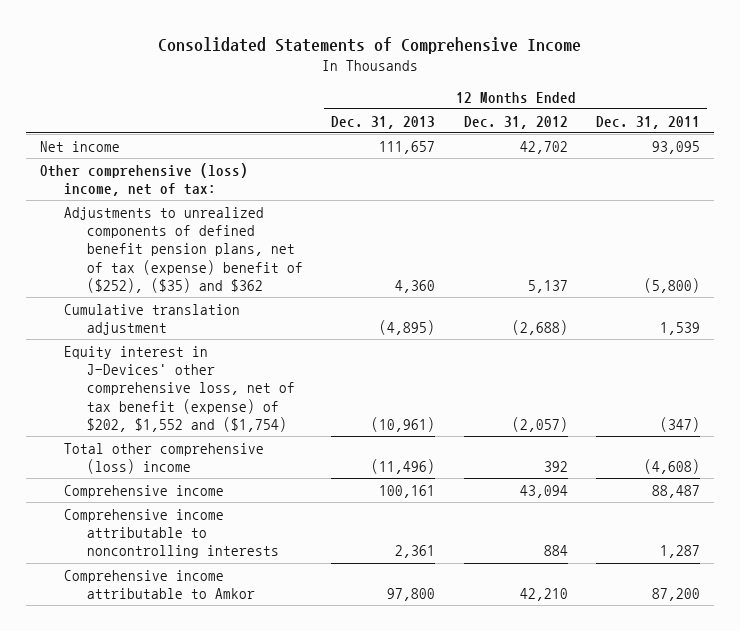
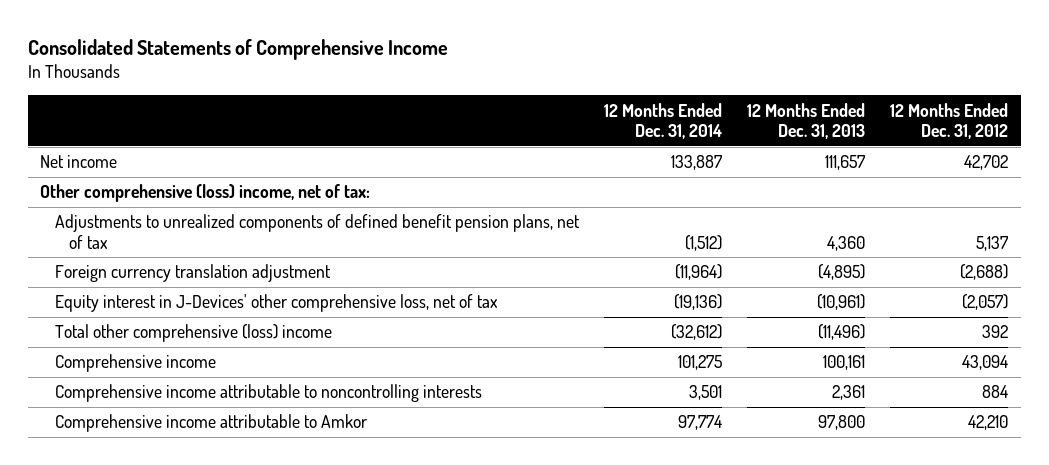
- | 12 Months Ended Dec. 31, 2013 | 12 Months Ended Dec. 31, 2012 | 12 Months Ended Dec. 31, 2011
+ | 12 Months Ended Dec. 31, 2014 | 12 Months Ended Dec. 31, 2013 | 12 Months Ended Dec. 31, 2012
- Adjustments to unrealized components of defined benefit pension plans, net of tax (expense) benefit of ($252), ($35) and $362 | 4,360 | 5,137 | (5,800)
- Cumulative translation adjustment | (4,895) | (2,688) | 1,539
- Equity interest in J-Devices' other comprehensive loss, net of tax benefit (expense) of $202, $1,552 and ($1,754) | (10,961) | (2,057) | (347)
+ Adjustments to unrealized components of defined benefit pension plans, net of tax | (1,512) | 4,360 | 5,137
+ Foreign currency translation adjustment | (11,964) | (4,895) | (2,688)
+ Equity interest in J-Devices' other comprehensive loss, net of tax | (19,136) | (10,961) | (2,057)

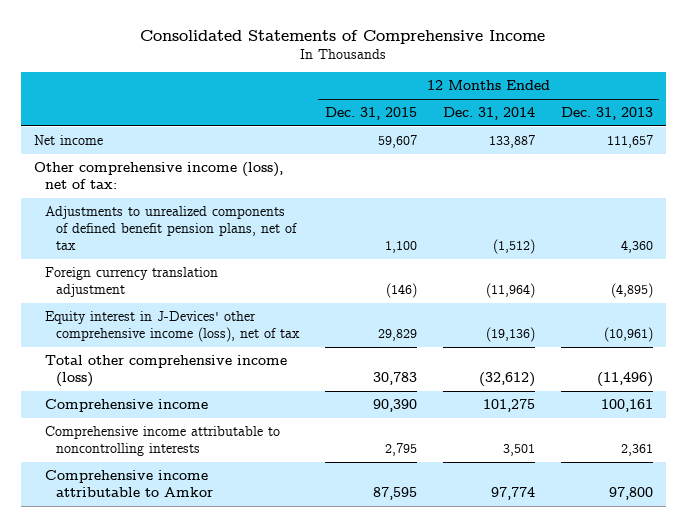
- | 12 Months Ended Dec. 31, 2014 | 12 Months Ended Dec. 31, 2013 | 12 Months Ended Dec. 31, 2012
+ | 12 Months Ended Dec. 31, 2015 | 12 Months Ended Dec. 31, 2014 | 12 Months Ended Dec. 31, 2013
- Other comprehensive (loss) income, net of tax:
+ Other comprehensive income (loss), net of tax:
- Equity interest in J-Devices' other comprehensive loss, net of tax | (19,136) | (10,961) | (2,057)
- Total other comprehensive (loss) income | (32,612) | (11,496) | 392
+ Equity interest in J-Devices' other comprehensive income (loss), net of tax | 29,829 | (19,136) | (10,961)
+ Total other comprehensive income (loss) | 30,783 | (32,612) | (11,496)

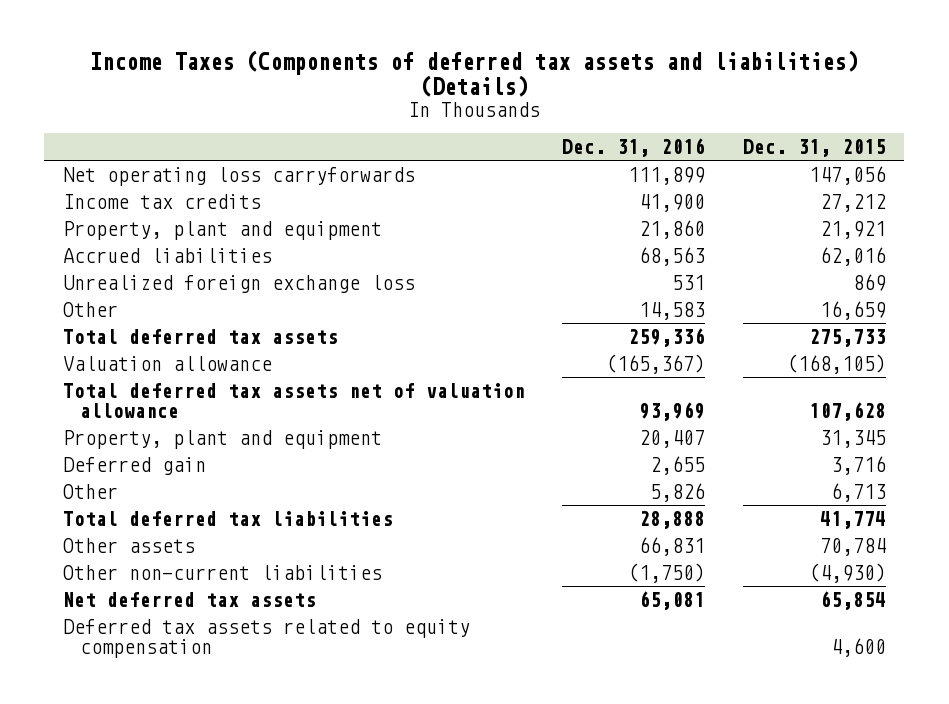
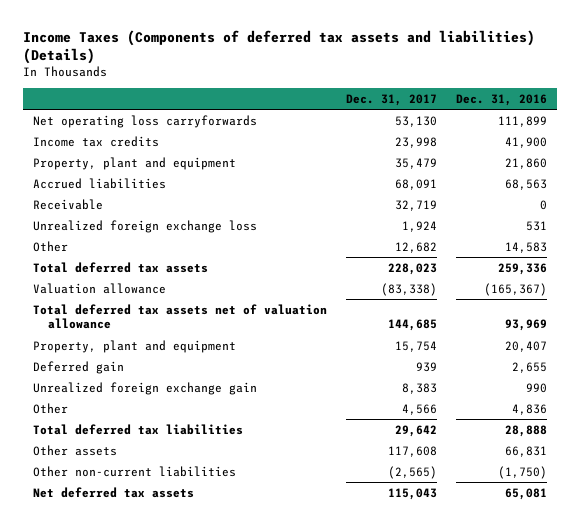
- | Dec. 31, 2016 | Dec. 31, 2015
+ | Dec. 31, 2017 | Dec. 31, 2016
+ Receivable | 32,719 | 0
- Other | 5,826 | 6,713
+ Unrealized foreign exchange gain | 8,383 | 990
+ Other | 4,566 | 4,836
- Deferred tax assets related to equity compensation | | 4,600

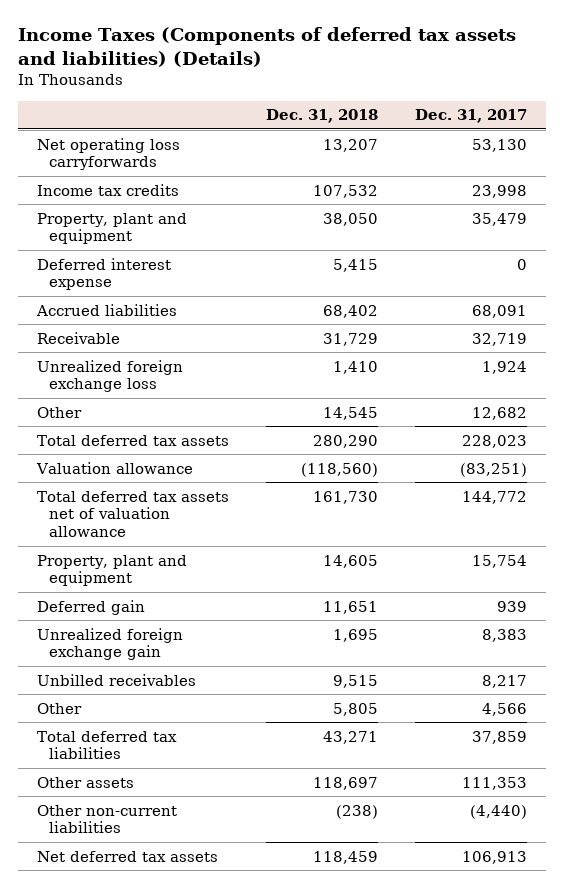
- | Dec. 31, 2017 | Dec. 31, 2016
+ | Dec. 31, 2018 | Dec. 31, 2017
+ Deferred interest expense | 5,415 | 0
- Valuation allowance | (83,338) | (165,367)
- Total deferred tax assets net of valuation allowance | 144,685 | 93,969
+ Valuation allowance | (118,560) | (83,251)
+ Total deferred tax assets net of valuation allowance | 161,730 | 144,772
+ Unbilled receivables | 9,515 | 8,217
- Total deferred tax liabilities | 29,642 | 28,888
- Other assets | 117,608 | 66,831
- Other non-current liabilities | (2,565) | (1,750)
- Net deferred tax assets | 115,043 | 65,081
+ Total deferred tax liabilities | 43,271 | 37,859
+ Other assets | 118,697 | 111,353
+ Other non-current liabilities | (238) | (4,440)
+ Net deferred tax assets | 118,459 | 106,913

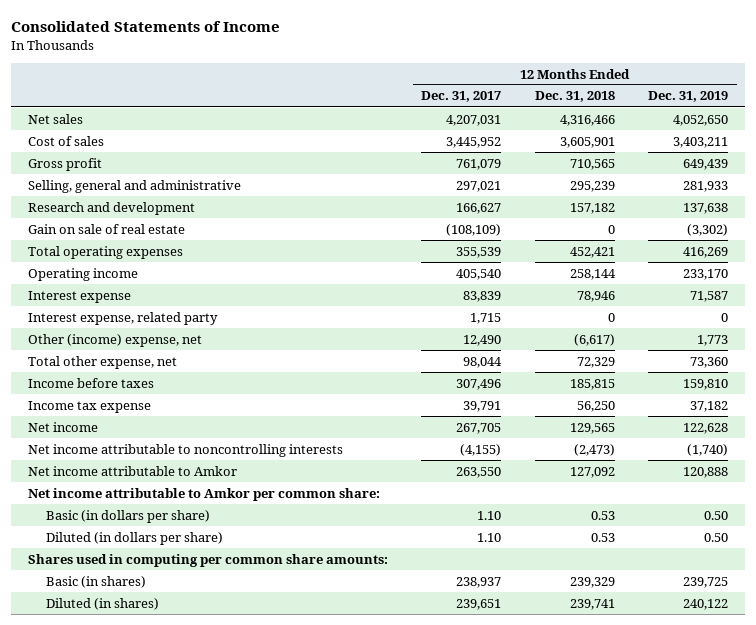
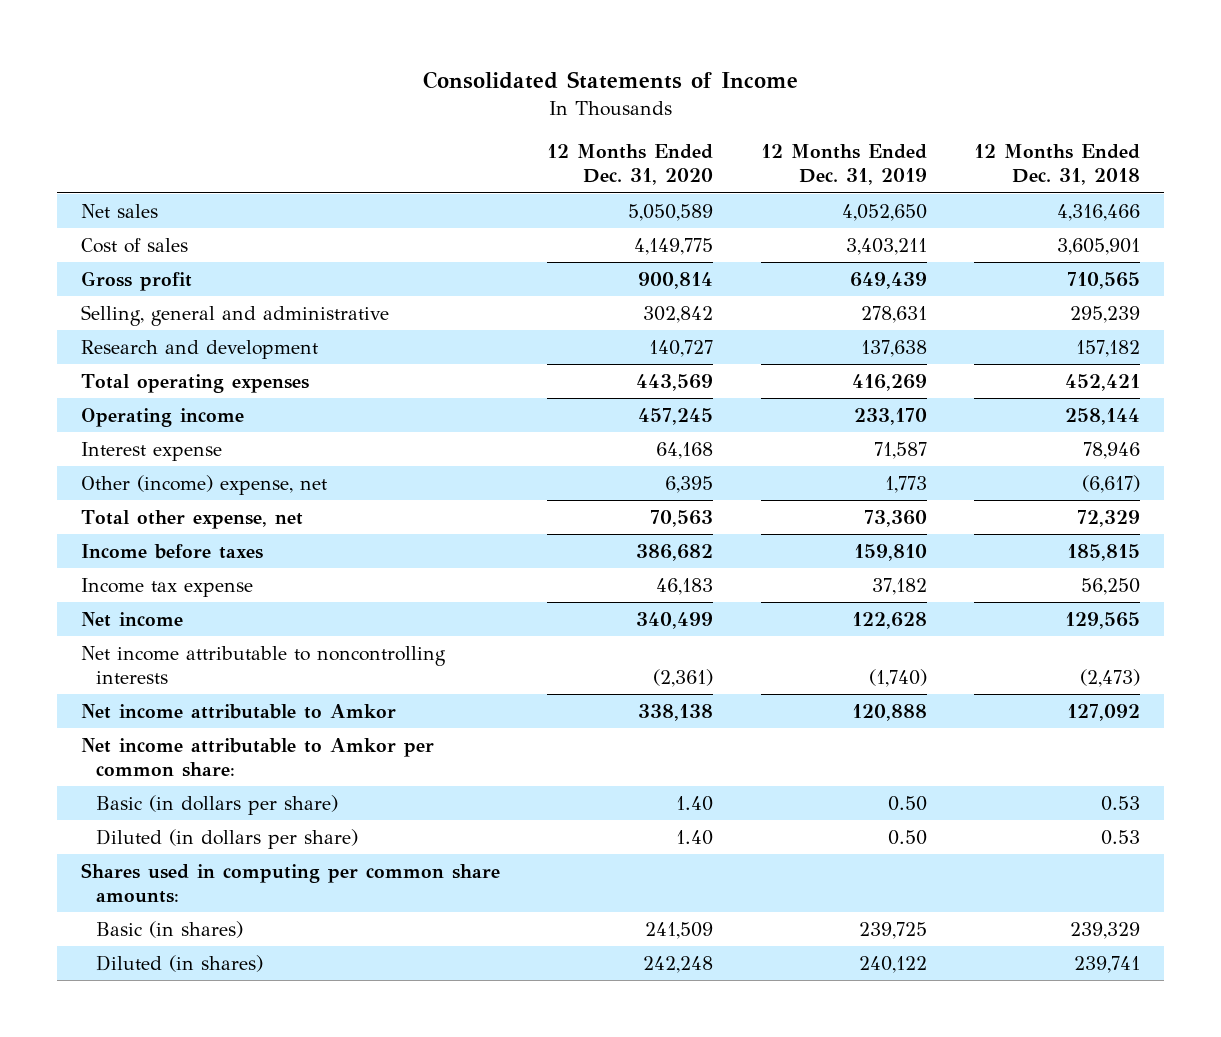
- | 12 Months Ended Dec. 31, 2017 | 12 Months Ended Dec. 31, 2018 | 12 Months Ended Dec. 31, 2019
+ | 12 Months Ended Dec. 31, 2020 | 12 Months Ended Dec. 31, 2019 | 12 Months Ended Dec. 31, 2018
- Selling, general and administrative | 297,021 | 295,239 | 281,933
+ Selling, general and administrative | 302,842 | 278,631 | 295,239
- Gain on sale of real estate | (108,109) | 0 | (3,302)
- Interest expense, related party | 1,715 | 0 | 0

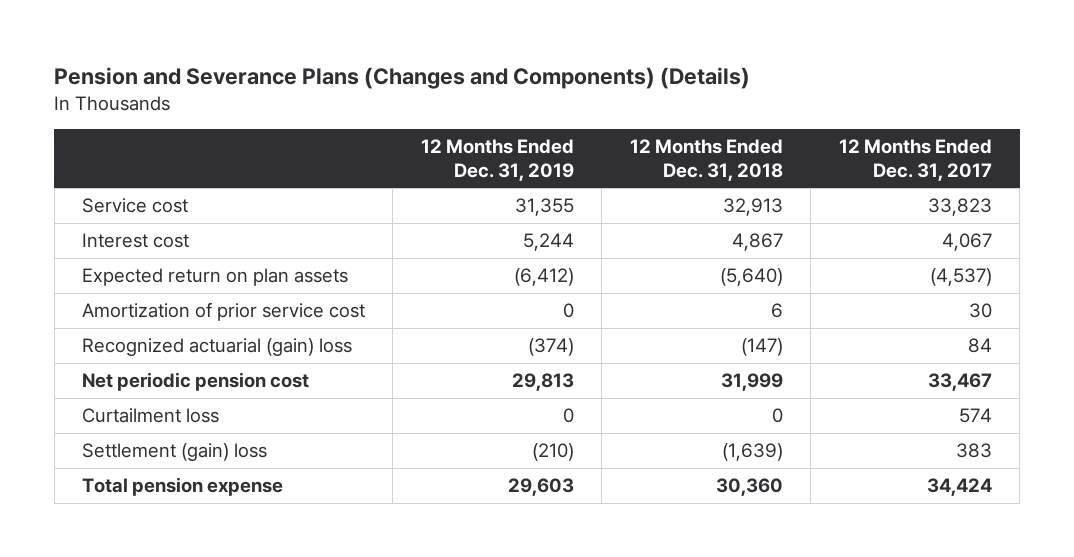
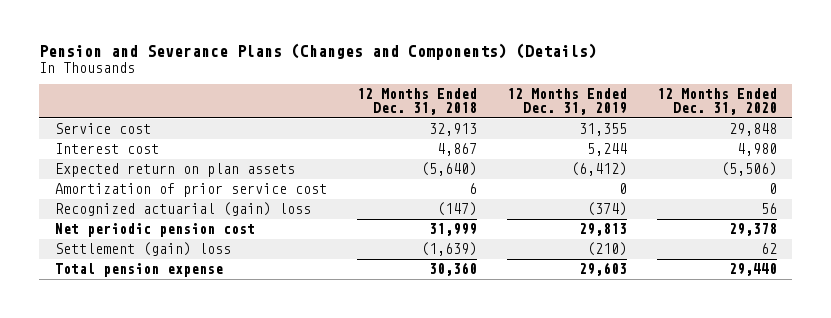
- | 12 Months Ended Dec. 31, 2019 | 12 Months Ended Dec. 31, 2018 | 12 Months Ended Dec. 31, 2017
+ | 12 Months Ended Dec. 31, 2018 | 12 Months Ended Dec. 31, 2019 | 12 Months Ended Dec. 31, 2020
- Curtailment loss | 0 | 0 | 574

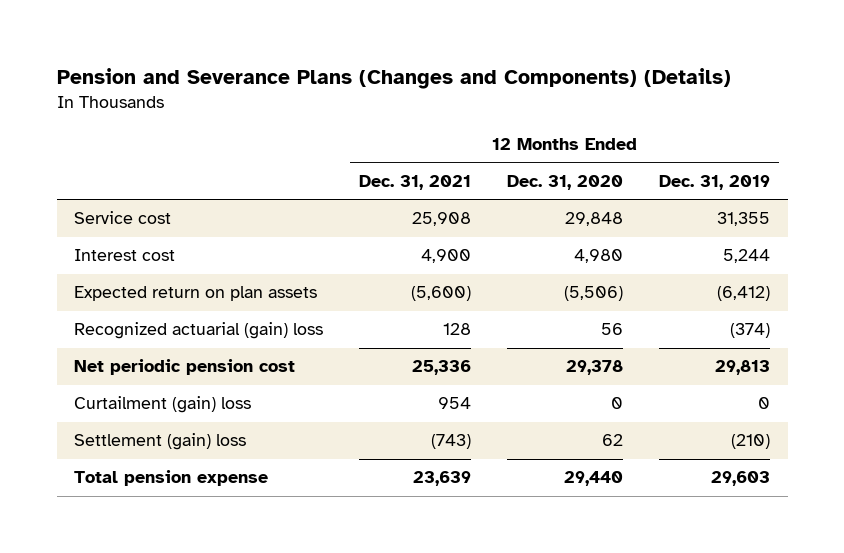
- | 12 Months Ended Dec. 31, 2018 | 12 Months Ended Dec. 31, 2019 | 12 Months Ended Dec. 31, 2020
+ | 12 Months Ended Dec. 31, 2021 | 12 Months Ended Dec. 31, 2020 | 12 Months Ended Dec. 31, 2019
- Amortization of prior service cost | 6 | 0 | 0
+ Curtailment (gain) loss | 954 | 0 | 0

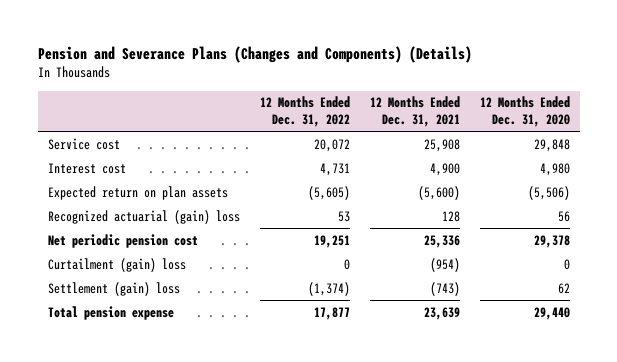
- | 12 Months Ended Dec. 31, 2021 | 12 Months Ended Dec. 31, 2020 | 12 Months Ended Dec. 31, 2019
+ | 12 Months Ended Dec. 31, 2022 | 12 Months Ended Dec. 31, 2021 | 12 Months Ended Dec. 31, 2020
- Curtailment (gain) loss | 954 | 0 | 0
+ Curtailment (gain) loss | 0 | (954) | 0

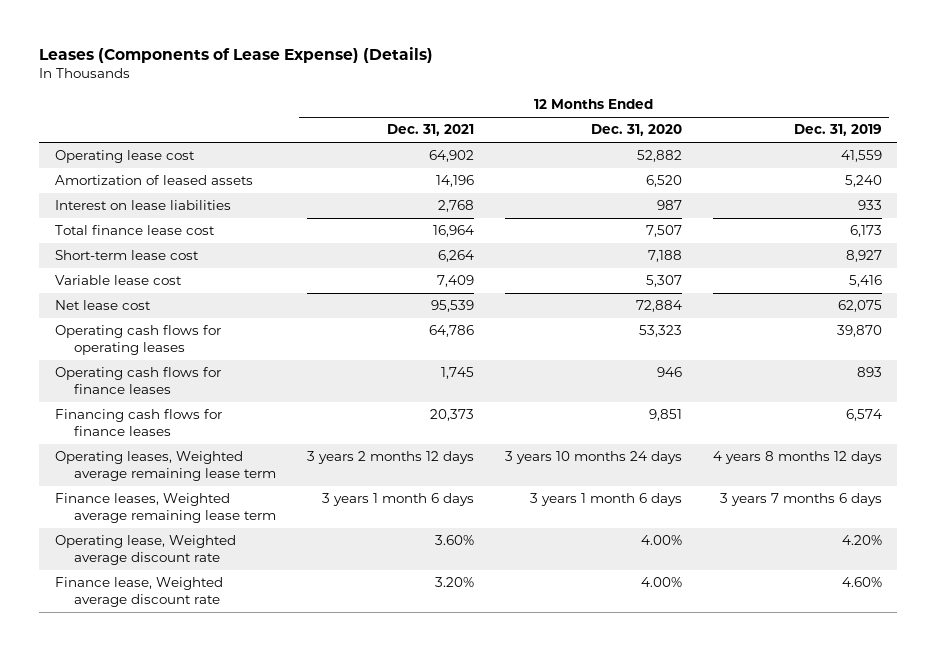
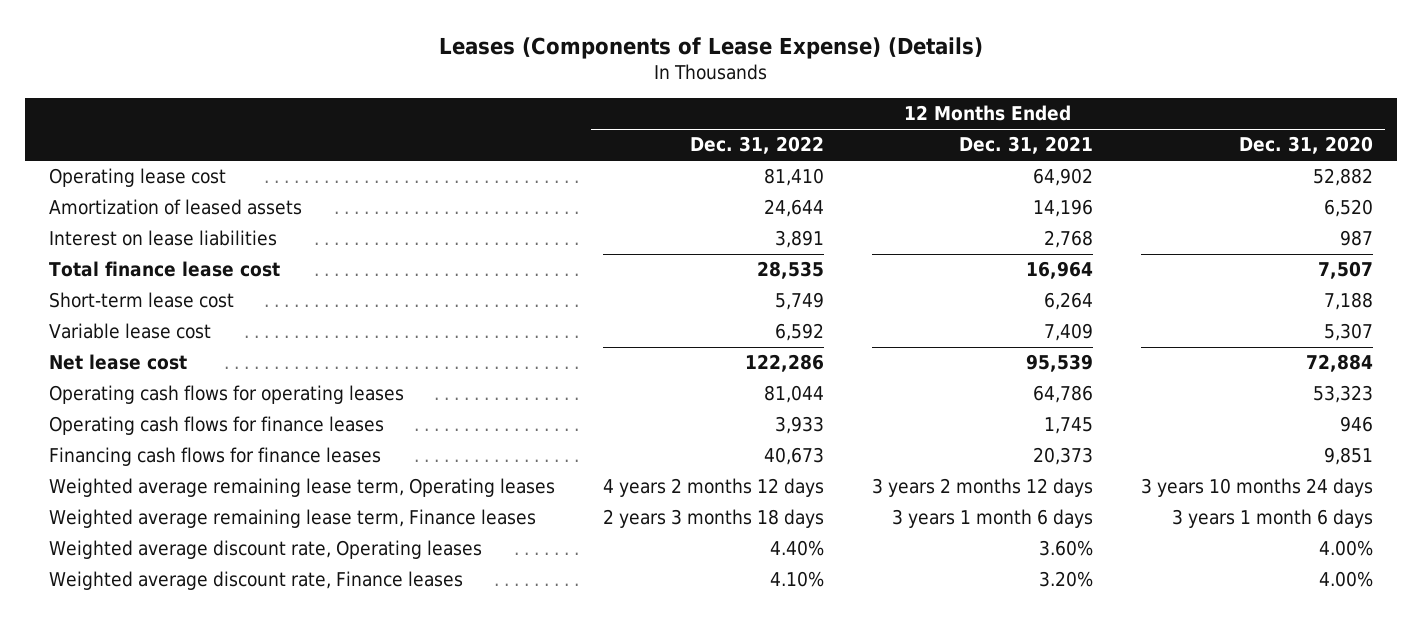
- | 12 Months Ended Dec. 31, 2021 | 12 Months Ended Dec. 31, 2020 | 12 Months Ended Dec. 31, 2019
+ | 12 Months Ended Dec. 31, 2022 | 12 Months Ended Dec. 31, 2021 | 12 Months Ended Dec. 31, 2020
- Operating leases, Weighted average remaining lease term | 3 years 2 months 12 days | 3 years 10 months 24 days | 4 years 8 months 12 days
- Finance leases, Weighted average remaining lease term | 3 years 1 month 6 days | 3 years 1 month 6 days | 3 years 7 months 6 days
- Operating lease, Weighted average discount rate | 3.60% | 4.00% | 4.20%
- Finance lease, Weighted average discount rate | 3.20% | 4.00% | 4.60%
+ Weighted average remaining lease term, Operating leases | 4 years 2 months 12 days | 3 years 2 months 12 days | 3 years 10 months 24 days
+ Weighted average remaining lease term, Finance leases | 2 years 3 months 18 days | 3 years 1 month 6 days | 3 years 1 month 6 days
+ Weighted average discount rate, Operating leases | 4.40% | 3.60% | 4.00%
+ Weighted average discount rate, Finance leases | 4.10% | 3.20% | 4.00%

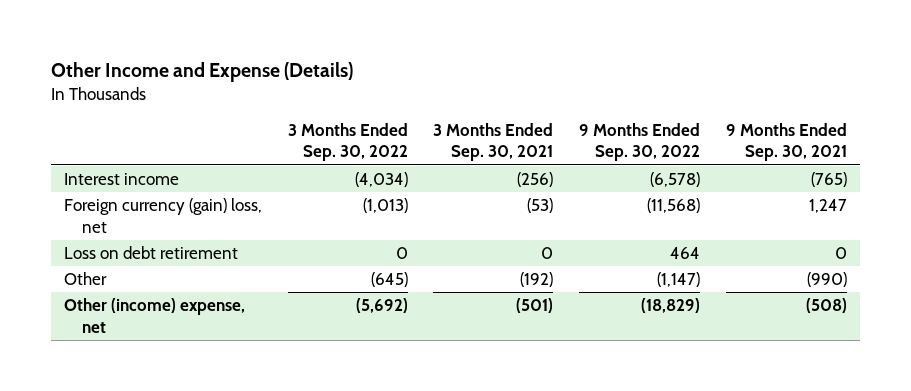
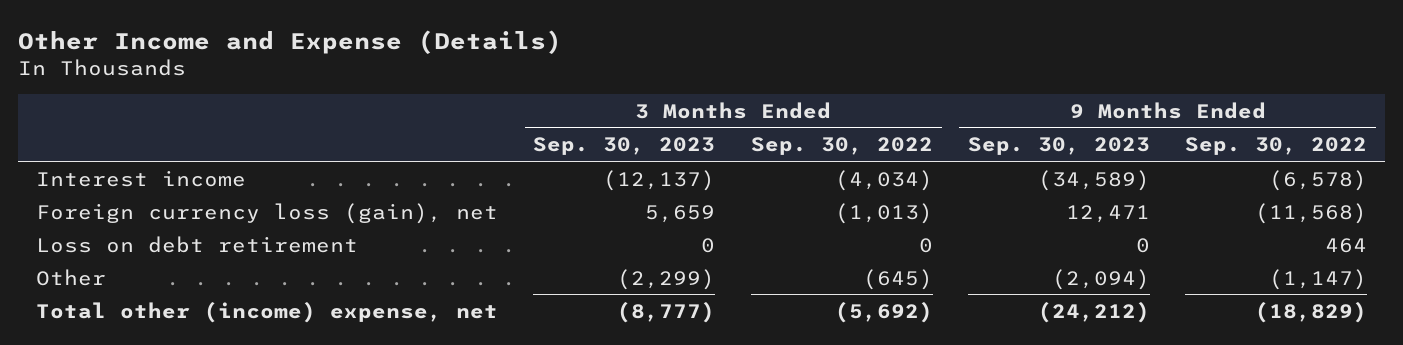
- | 3 Months Ended Sep. 30, 2022 | 3 Months Ended Sep. 30, 2021 | 9 Months Ended Sep. 30, 2022 | 9 Months Ended Sep. 30, 2021
+ | 3 Months Ended Sep. 30, 2023 | 3 Months Ended Sep. 30, 2022 | 9 Months Ended Sep. 30, 2023 | 9 Months Ended Sep. 30, 2022
- Foreign currency (gain) loss, net | (1,013) | (53) | (11,568) | 1,247
+ Foreign currency loss (gain), net | 5,659 | (1,013) | 12,471 | (11,568)
- Other (income) expense, net | (5,692) | (501) | (18,829) | (508)
+ Total other (income) expense, net | (8,777) | (5,692) | (24,212) | (18,829)

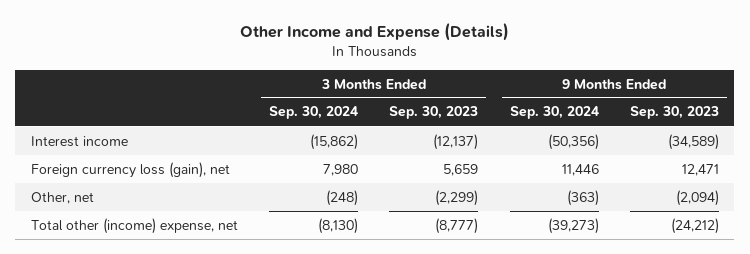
- | 3 Months Ended Sep. 30, 2023 | 3 Months Ended Sep. 30, 2022 | 9 Months Ended Sep. 30, 2023 | 9 Months Ended Sep. 30, 2022
+ | 3 Months Ended Sep. 30, 2024 | 3 Months Ended Sep. 30, 2023 | 9 Months Ended Sep. 30, 2024 | 9 Months Ended Sep. 30, 2023
- Loss on debt retirement | 0 | 0 | 0 | 464
- Other | (2,299) | (645) | (2,094) | (1,147)
+ Other, net | (248) | (2,299) | (363) | (2,094)

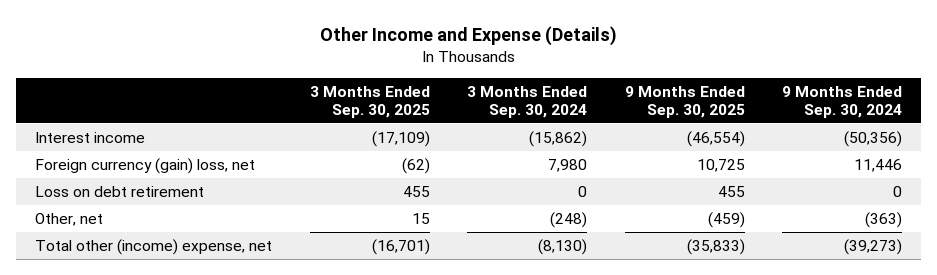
- | 3 Months Ended Sep. 30, 2024 | 3 Months Ended Sep. 30, 2023 | 9 Months Ended Sep. 30, 2024 | 9 Months Ended Sep. 30, 2023
+ | 3 Months Ended Sep. 30, 2025 | 3 Months Ended Sep. 30, 2024 | 9 Months Ended Sep. 30, 2025 | 9 Months Ended Sep. 30, 2024
- Foreign currency loss (gain), net | 7,980 | 5,659 | 11,446 | 12,471
+ Foreign currency (gain) loss, net | (62) | 7,980 | 10,725 | 11,446
+ Loss on debt retirement | 455 | 0 | 455 | 0

